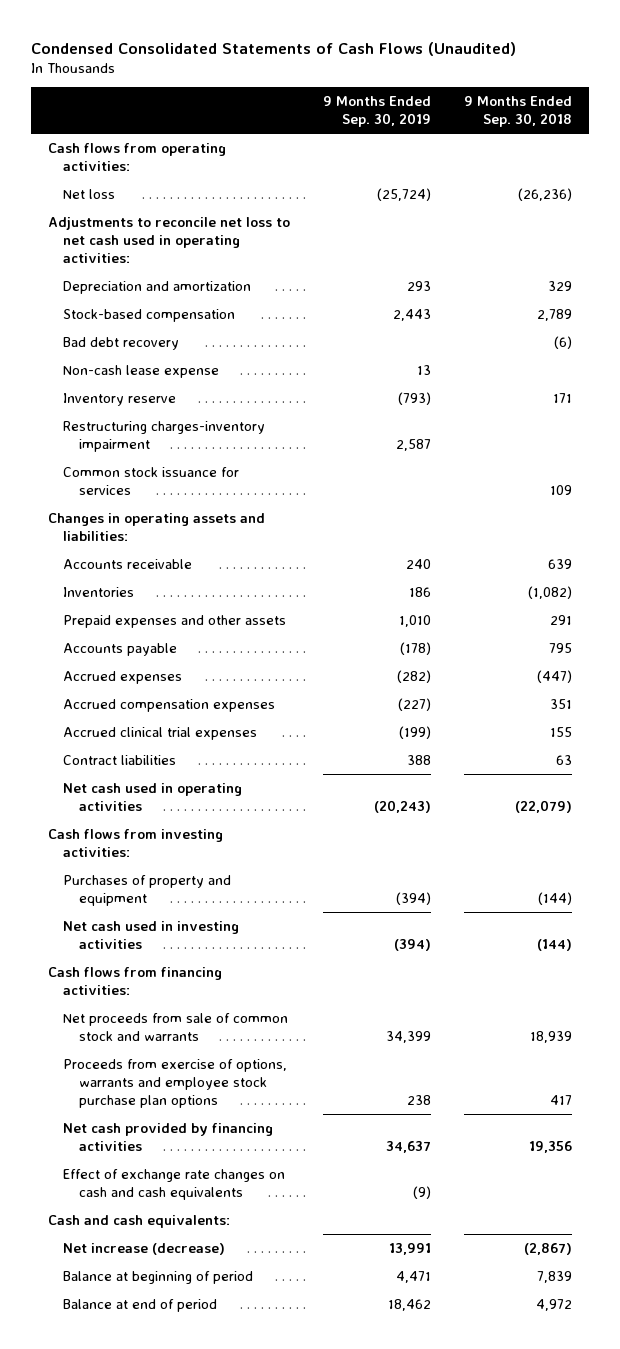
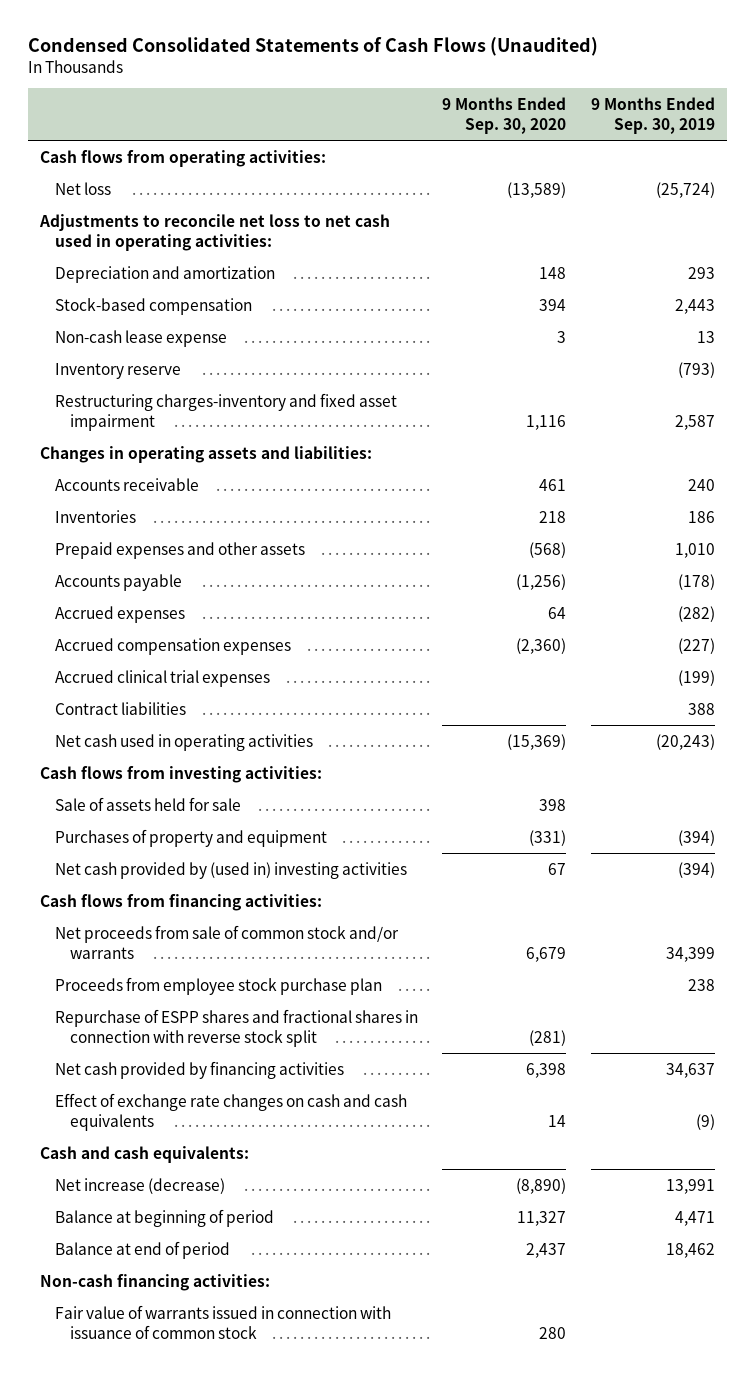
- | 9 Months Ended Sep. 30, 2019 | 9 Months Ended Sep. 30, 2018
+ | 9 Months Ended Sep. 30, 2020 | 9 Months Ended Sep. 30, 2019
- Bad debt recovery | | (6)
- Restructuring charges-inventory impairment | 2,587 |
- Common stock issuance for services | | 109
+ Restructuring charges-inventory and fixed asset impairment | 1,116 | 2,587
+ Sale of assets held for sale | 398 |
- Net cash used in investing activities | (394) | (144)
+ Net cash provided by (used in) investing activities | 67 | (394)
- Net proceeds from sale of common stock and warrants | 34,399 | 18,939
- Proceeds from exercise of options, warrants and employee stock purchase plan options | 238 | 417
+ Net proceeds from sale of common stock and/or warrants | 6,679 | 34,399
+ Proceeds from employee stock purchase plan | | 238
+ Repurchase of ESPP shares and fractional shares in connection with reverse stock split | (281) |
+ Non-cash financing activities:
+ Fair value of warrants issued in connection with issuance of common stock | 280 |

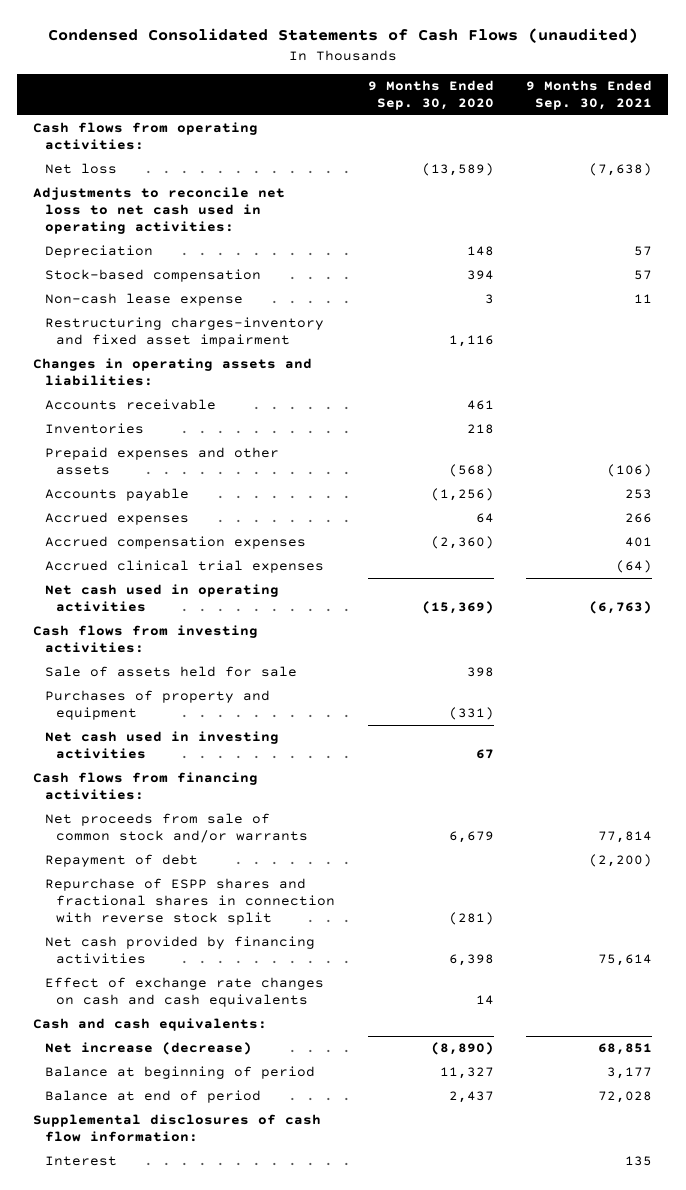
- Condensed Consolidated Statements of Cash Flows (Unaudited)
+ Condensed Consolidated Statements of Cash Flows (unaudited)
- | 9 Months Ended Sep. 30, 2020 | 9 Months Ended Sep. 30, 2019
+ | 9 Months Ended Sep. 30, 2020 | 9 Months Ended Sep. 30, 2021
- Depreciation and amortization | 148 | 293
+ Depreciation | 148 | 57
- Inventory reserve | | (793)
- Contract liabilities | | 388
- Net cash provided by (used in) investing activities | 67 | (394)
+ Net cash used in investing activities | 67 |
- Proceeds from employee stock purchase plan | | 238
+ Repayment of debt | | (2,200)
- Non-cash financing activities:
- Fair value of warrants issued in connection with issuance of common stock | 280 |
+ Supplemental disclosures of cash flow information:
+ Interest | | 135

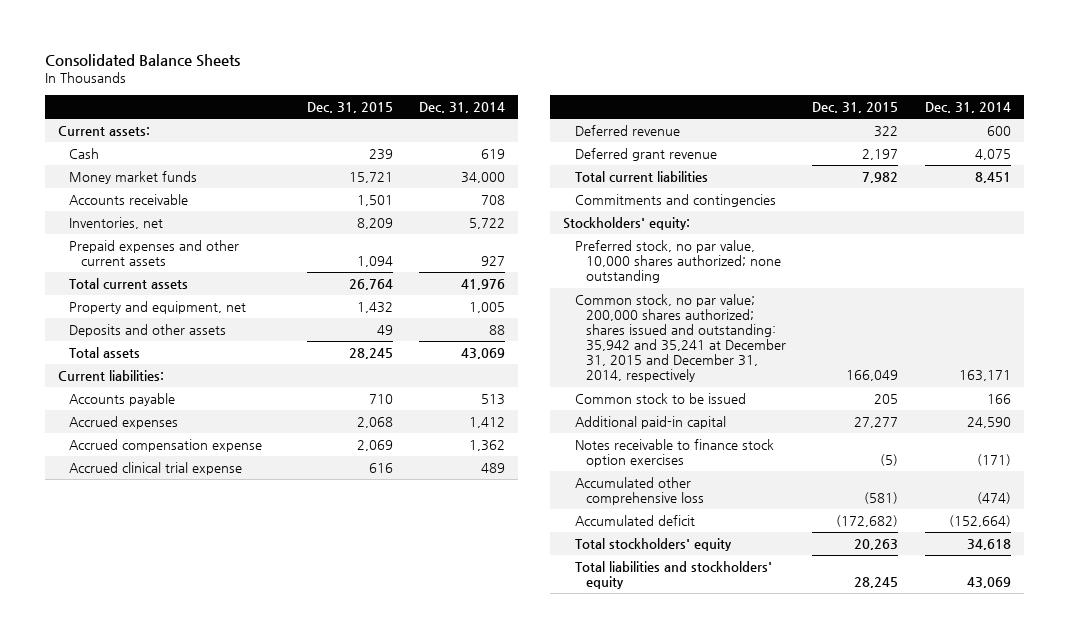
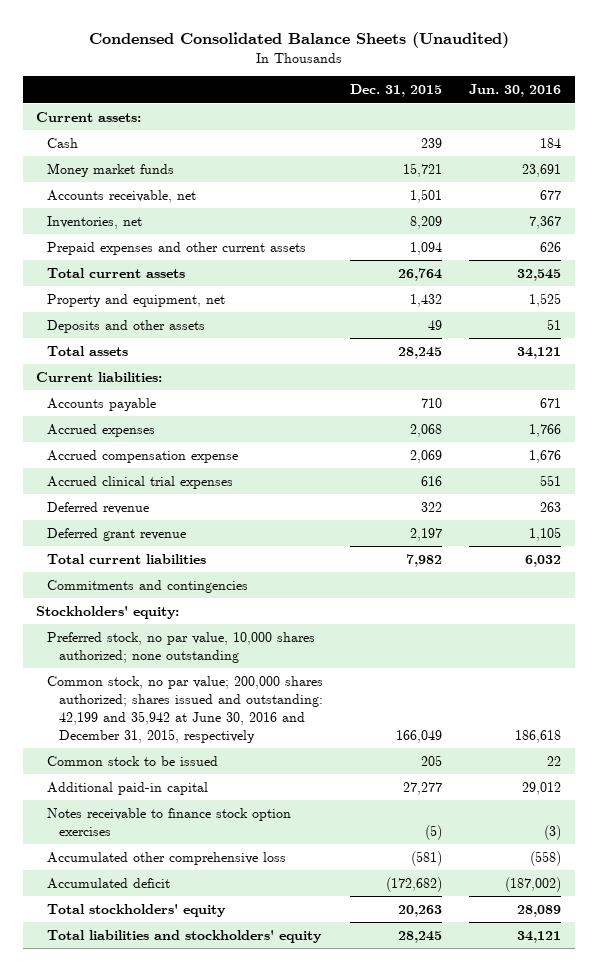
- Consolidated Balance Sheets
+ Condensed Consolidated Balance Sheets (Unaudited)
- | Dec. 31, 2015 | Dec. 31, 2014
+ | Dec. 31, 2015 | Jun. 30, 2016
- Accounts receivable | 1,501 | 708
+ Accounts receivable, net | 1,501 | 677
- Accrued clinical trial expense | 616 | 489
+ Accrued clinical trial expenses | 616 | 551
- Common stock, no par value; 200,000 shares authorized; shares issued and outstanding: 35,942 and 35,241 at December 31, 2015 and December 31, 2014, respectively | 166,049 | 163,171
+ Common stock, no par value; 200,000 shares authorized; shares issued and outstanding: 42,199 and 35,942 at June 30, 2016 and December 31, 2015, respectively | 166,049 | 186,618

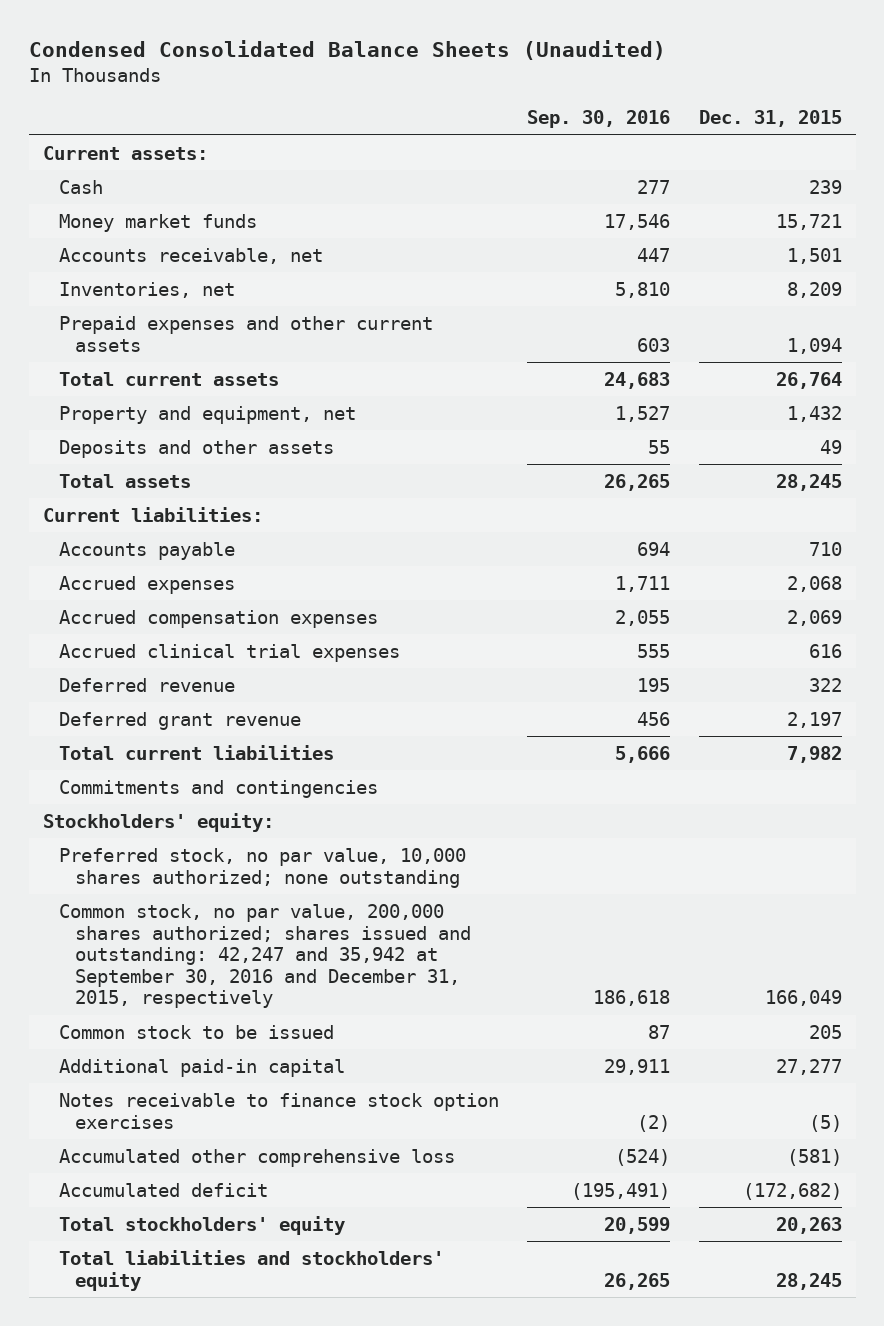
- | Dec. 31, 2015 | Jun. 30, 2016
+ | Sep. 30, 2016 | Dec. 31, 2015
- Accrued compensation expense | 2,069 | 1,676
+ Accrued compensation expenses | 2,055 | 2,069
- Common stock, no par value; 200,000 shares authorized; shares issued and outstanding: 42,199 and 35,942 at June 30, 2016 and December 31, 2015, respectively | 166,049 | 186,618
+ Common stock, no par value, 200,000 shares authorized; shares issued and outstanding: 42,247 and 35,942 at September 30, 2016 and December 31, 2015, respectively | 186,618 | 166,049

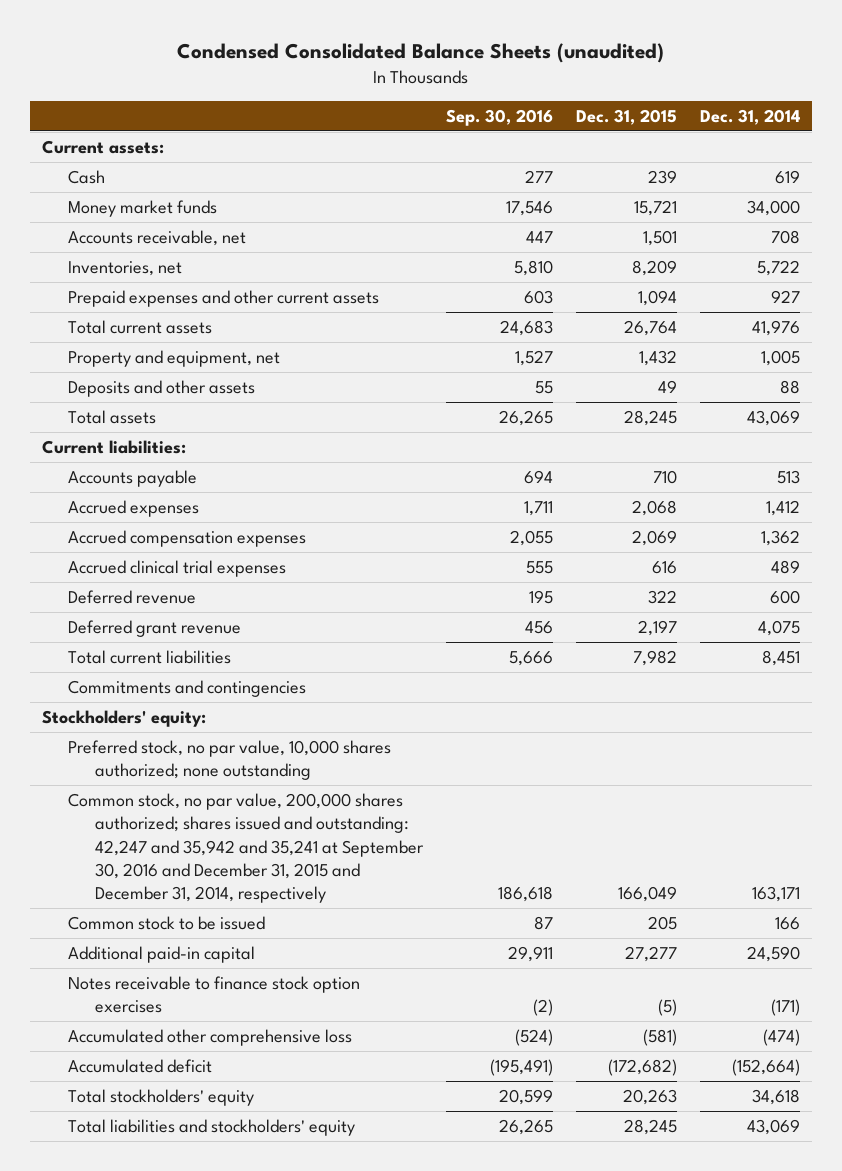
- Condensed Consolidated Balance Sheets (Unaudited)
+ Condensed Consolidated Balance Sheets (unaudited)
- | Sep. 30, 2016 | Dec. 31, 2015
+ | Sep. 30, 2016 | Dec. 31, 2015 | Dec. 31, 2014
- Common stock, no par value, 200,000 shares authorized; shares issued and outstanding: 42,247 and 35,942 at September 30, 2016 and December 31, 2015, respectively | 186,618 | 166,049
+ Common stock, no par value, 200,000 shares authorized; shares issued and outstanding: 42,247 and 35,942 and 35,241 at September 30, 2016 and December 31, 2015 and December 31, 2014, respectively | 186,618 | 166,049 | 163,171

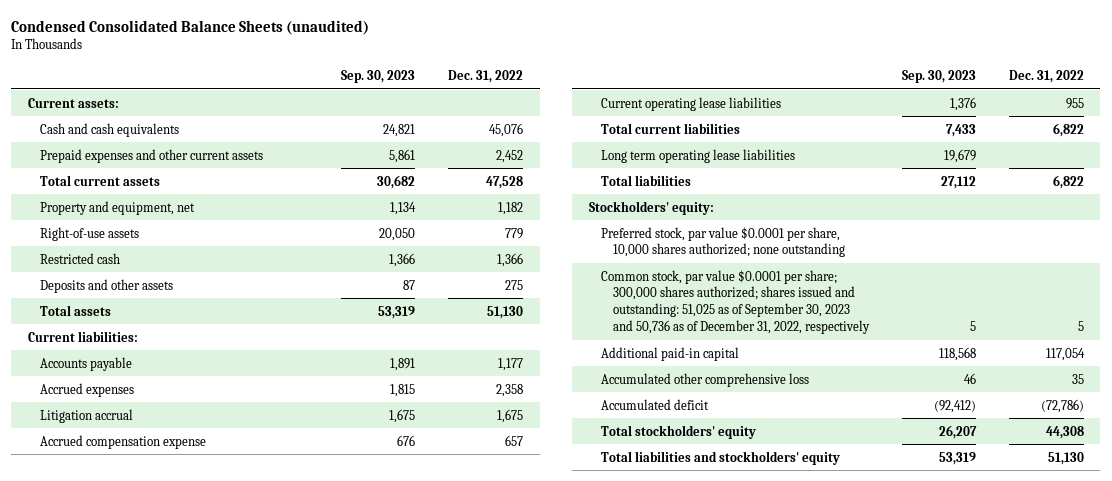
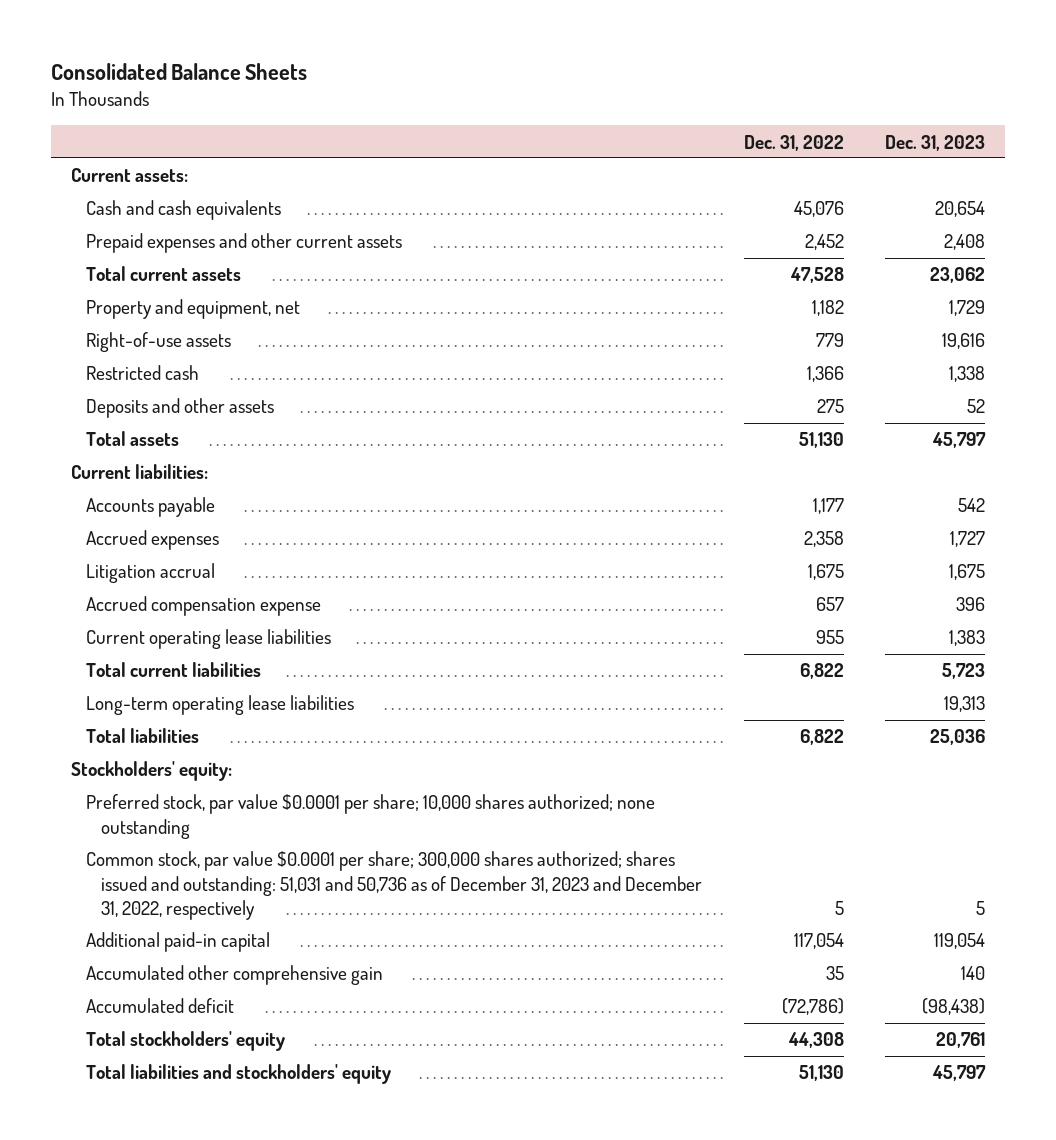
- Condensed Consolidated Balance Sheets (unaudited)
+ Consolidated Balance Sheets
- | Sep. 30, 2023 | Dec. 31, 2022
+ | Dec. 31, 2022 | Dec. 31, 2023
- Long term operating lease liabilities | 19,679 |
+ Long-term operating lease liabilities | | 19,313
- Preferred stock, par value $0.0001 per share, 10,000 shares authorized; none outstanding
- Common stock, par value $0.0001 per share; 300,000 shares authorized; shares issued and outstanding: 51,025 as of September 30, 2023 and 50,736 as of December 31, 2022, respectively | 5 | 5
+ Preferred stock, par value $0.0001 per share; 10,000 shares authorized; none outstanding
+ Common stock, par value $0.0001 per share; 300,000 shares authorized; shares issued and outstanding: 51,031 and 50,736 as of December 31, 2023 and December 31, 2022, respectively | 5 | 5
- Accumulated other comprehensive loss | 46 | 35
+ Accumulated other comprehensive gain | 35 | 140

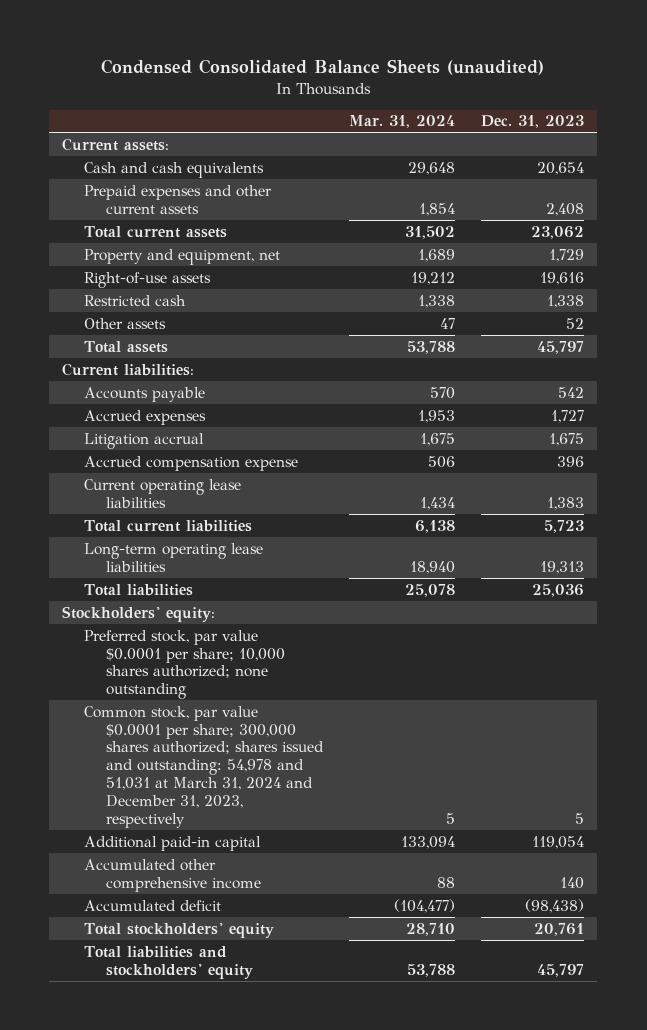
- Consolidated Balance Sheets
+ Condensed Consolidated Balance Sheets (unaudited)
- | Dec. 31, 2022 | Dec. 31, 2023
+ | Mar. 31, 2024 | Dec. 31, 2023
- Deposits and other assets | 275 | 52
+ Other assets | 47 | 52
- Common stock, par value $0.0001 per share; 300,000 shares authorized; shares issued and outstanding: 51,031 and 50,736 as of December 31, 2023 and December 31, 2022, respectively | 5 | 5
+ Common stock, par value $0.0001 per share; 300,000 shares authorized; shares issued and outstanding: 54,978 and 51,031 at March 31, 2024 and December 31, 2023, respectively | 5 | 5
- Accumulated other comprehensive gain | 35 | 140
+ Accumulated other comprehensive income | 88 | 140

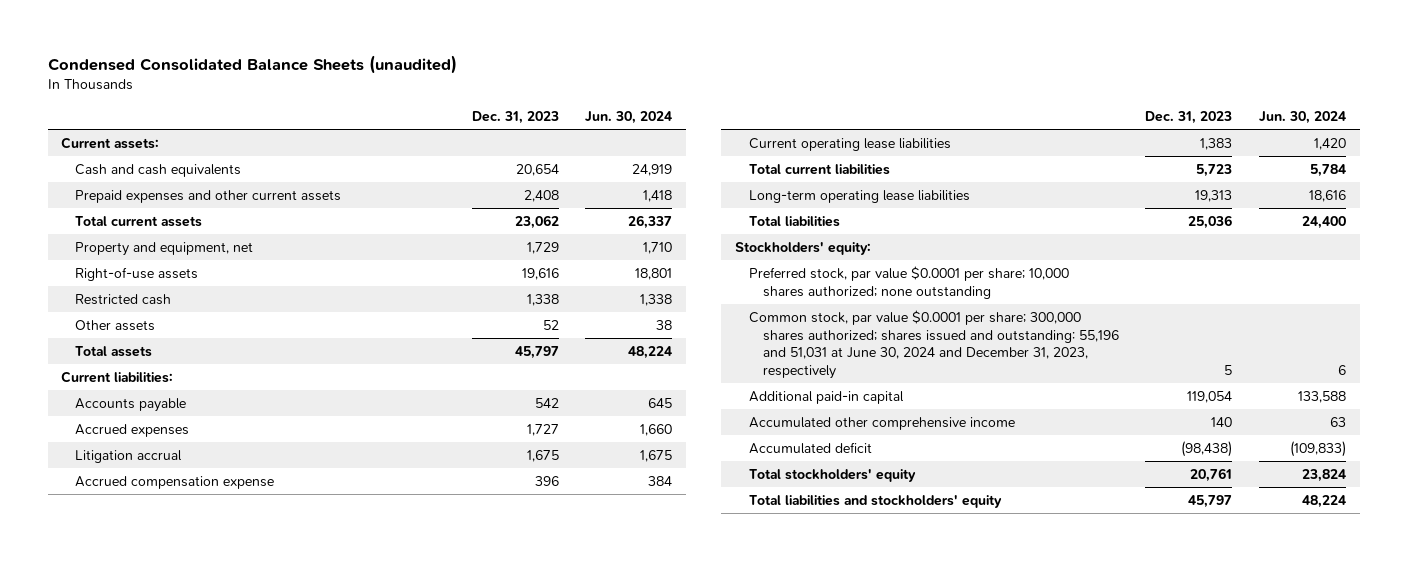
- | Mar. 31, 2024 | Dec. 31, 2023
+ | Dec. 31, 2023 | Jun. 30, 2024
- Common stock, par value $0.0001 per share; 300,000 shares authorized; shares issued and outstanding: 54,978 and 51,031 at March 31, 2024 and December 31, 2023, respectively | 5 | 5
+ Common stock, par value $0.0001 per share; 300,000 shares authorized; shares issued and outstanding: 55,196 and 51,031 at June 30, 2024 and December 31, 2023, respectively | 5 | 6

